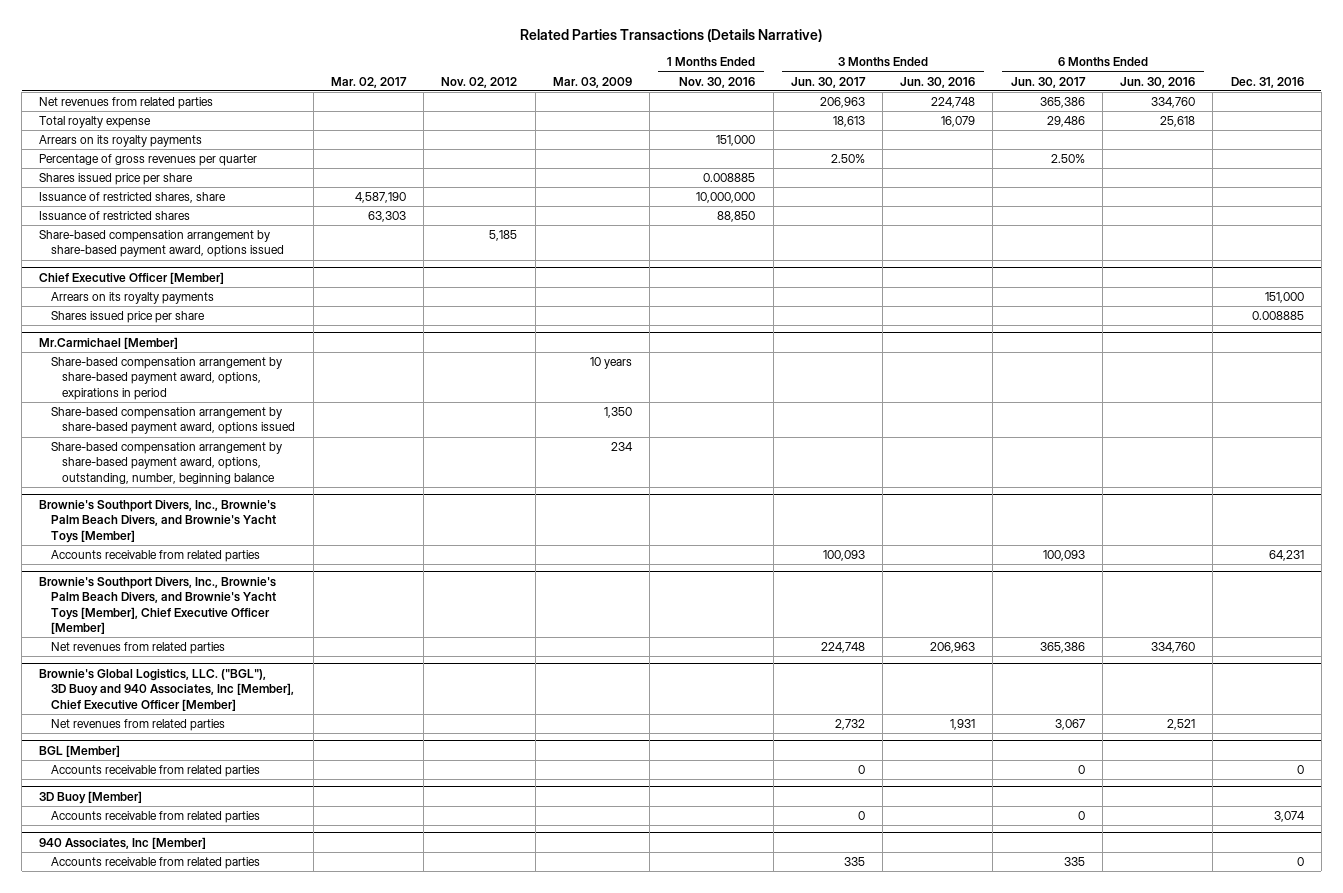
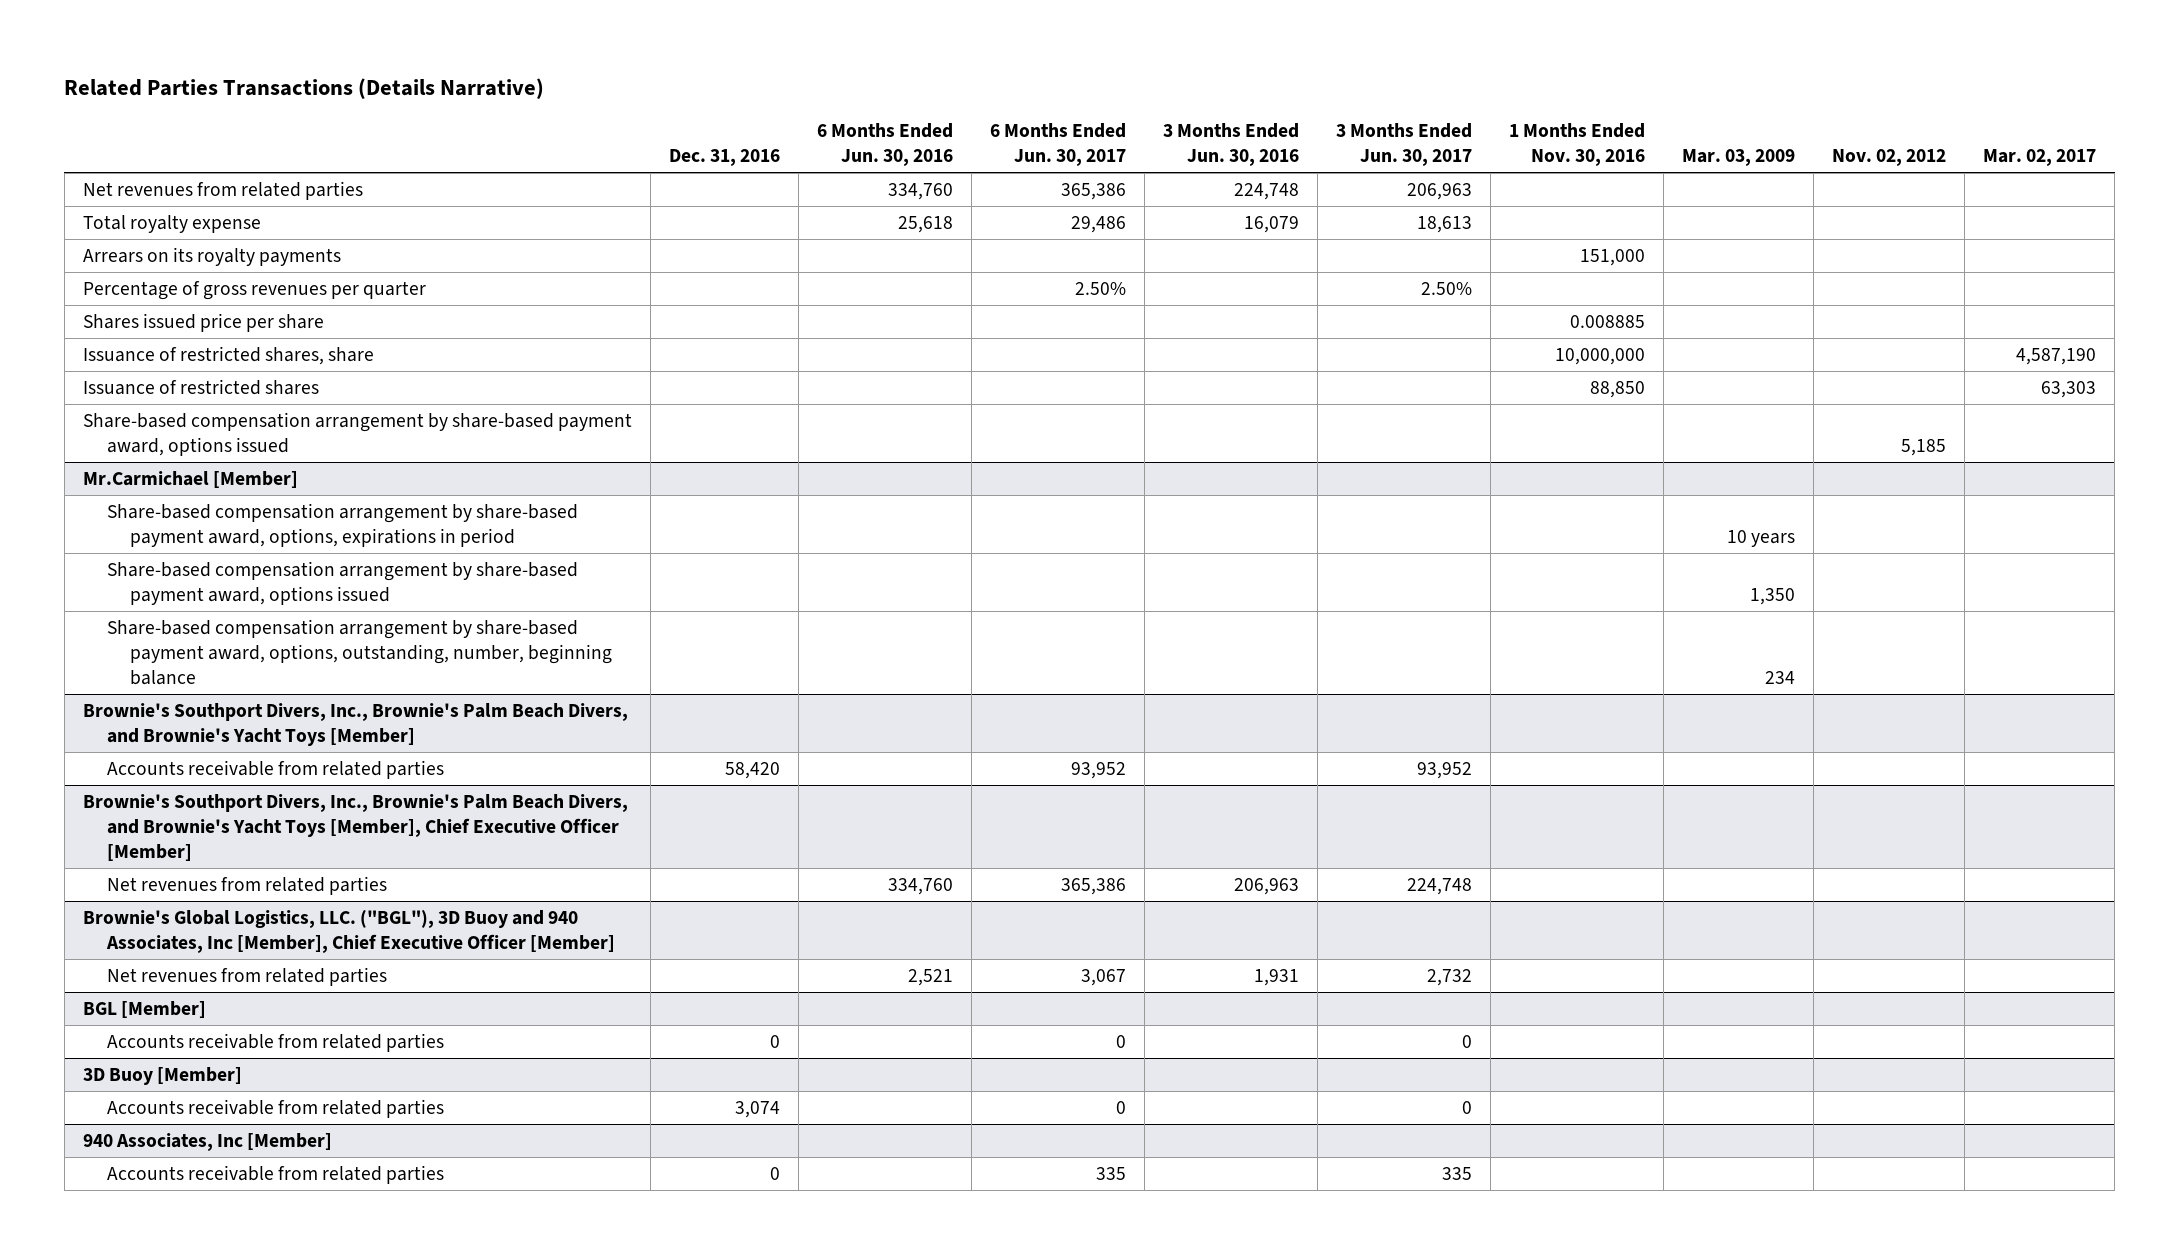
- | Mar. 02, 2017 | Nov. 02, 2012 | Mar. 03, 2009 | 1 Months Ended Nov. 30, 2016 | 3 Months Ended Jun. 30, 2017 | 3 Months Ended Jun. 30, 2016 | 6 Months Ended Jun. 30, 2017 | 6 Months Ended Jun. 30, 2016 | Dec. 31, 2016
+ | Dec. 31, 2016 | 6 Months Ended Jun. 30, 2016 | 6 Months Ended Jun. 30, 2017 | 3 Months Ended Jun. 30, 2016 | 3 Months Ended Jun. 30, 2017 | 1 Months Ended Nov. 30, 2016 | Mar. 03, 2009 | Nov. 02, 2012 | Mar. 02, 2017
- Chief Executive Officer [Member]
- Arrears on its royalty payments | | | | | | | | | 151,000
- Shares issued price per share | | | | | | | | | 0.008885
@ Brownie's Southport Divers, Inc., Brownie's Palm Beach Divers, and Brownie's Yacht Toys [Member]
- Accounts receivable from related parties | | | | | 100,093 | | 100,093 | | 64,231
+ Accounts receivable from related parties | 58,420 | | 93,952 | | 93,952 | | | |

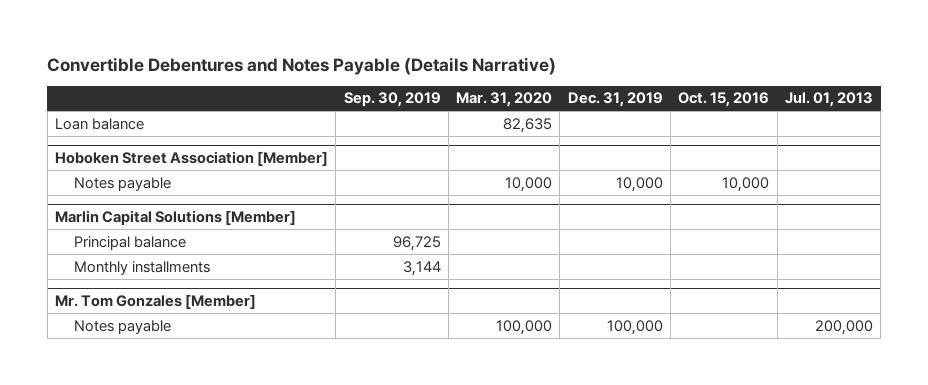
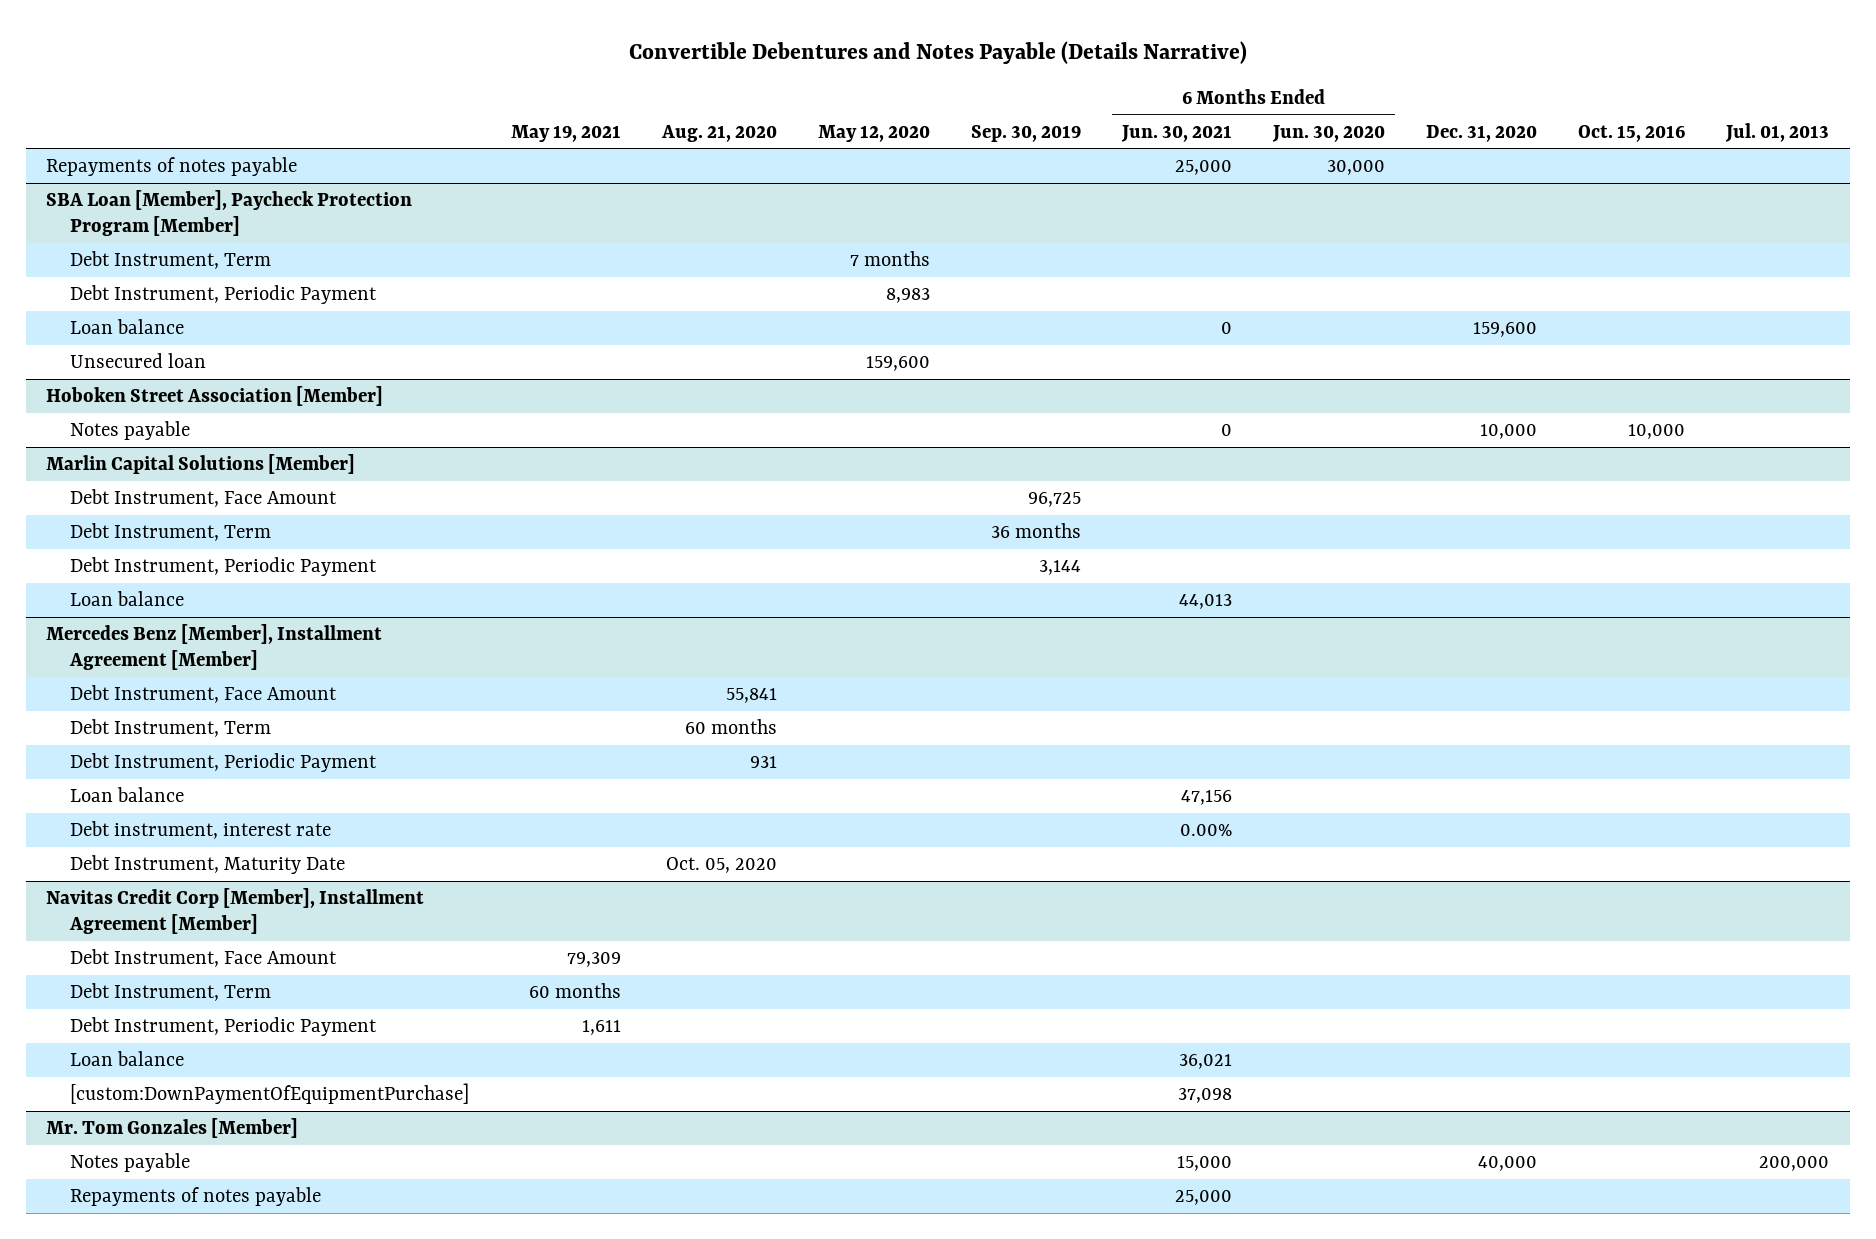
- | Sep. 30, 2019 | Mar. 31, 2020 | Dec. 31, 2019 | Oct. 15, 2016 | Jul. 01, 2013
+ | May 19, 2021 | Aug. 21, 2020 | May 12, 2020 | Sep. 30, 2019 | 6 Months Ended Jun. 30, 2021 | 6 Months Ended Jun. 30, 2020 | Dec. 31, 2020 | Oct. 15, 2016 | Jul. 01, 2013
- Loan balance | | 82,635 | | |
+ Repayments of notes payable | | | | | 25,000 | 30,000 | | |
+ SBA Loan [Member], Paycheck Protection Program [Member]
+ Debt Instrument, Term | | | 7 months | | | | | |
+ Debt Instrument, Periodic Payment | | | 8,983 | | | | | |
+ Loan balance | | | | | 0 | | 159,600 | |
+ Unsecured loan | | | 159,600 | | | | | |
@ Marlin Capital Solutions [Member]
- Principal balance | 96,725 | | | |
- Monthly installments | 3,144 | | | |
+ Debt Instrument, Face Amount | | | | 96,725 | | | | |
+ Debt Instrument, Term | | | | 36 months | | | | |
+ Debt Instrument, Periodic Payment | | | | 3,144 | | | | |
+ Loan balance | | | | | 44,013 | | | |
+ Mercedes Benz [Member], Installment Agreement [Member]
+ Debt Instrument, Face Amount | | 55,841 | | | | | | |
+ Debt Instrument, Term | | 60 months | | | | | | |
+ Debt Instrument, Periodic Payment | | 931 | | | | | | |
+ Loan balance | | | | | 47,156 | | | |
+ Debt instrument, interest rate | | | | | 0.00% | | | |
+ Debt Instrument, Maturity Date | | Oct. 05, 2020 | | | | | | |
+ Navitas Credit Corp [Member], Installment Agreement [Member]
+ Debt Instrument, Face Amount | 79,309 | | | | | | | |
+ Debt Instrument, Term | 60 months | | | | | | | |
+ Debt Instrument, Periodic Payment | 1,611 | | | | | | | |
+ Loan balance | | | | | 36,021 | | | |
+ [custom:DownPaymentOfEquipmentPurchase] | | | | | 37,098 | | | |
@ Mr. Tom Gonzales [Member]
+ Repayments of notes payable | | | | | 25,000 | | | |

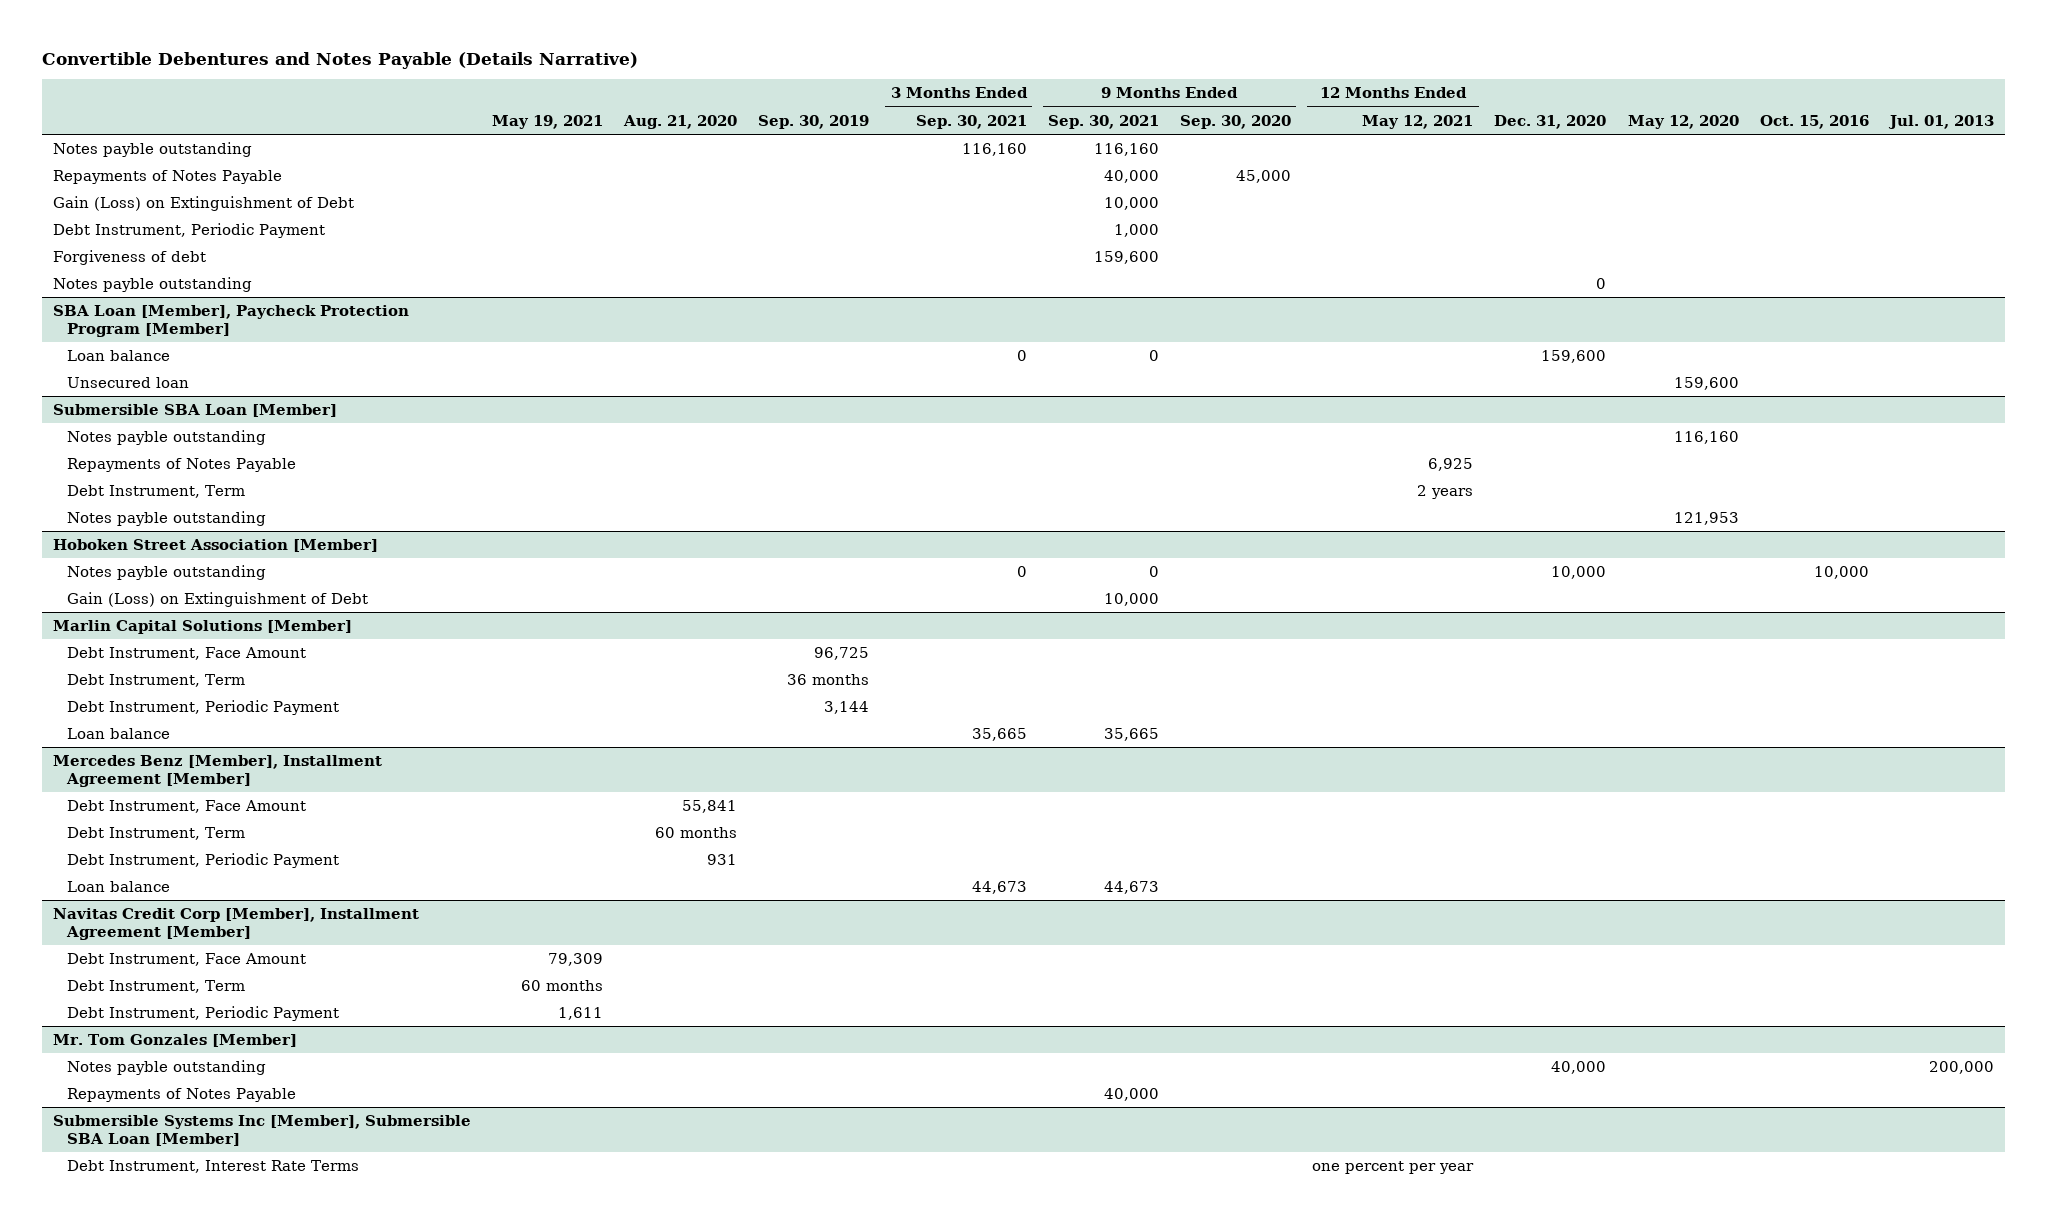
- | May 19, 2021 | Aug. 21, 2020 | May 12, 2020 | Sep. 30, 2019 | 6 Months Ended Jun. 30, 2021 | 6 Months Ended Jun. 30, 2020 | Dec. 31, 2020 | Oct. 15, 2016 | Jul. 01, 2013
+ | May 19, 2021 | Aug. 21, 2020 | Sep. 30, 2019 | 3 Months Ended Sep. 30, 2021 | 9 Months Ended Sep. 30, 2021 | 9 Months Ended Sep. 30, 2020 | 12 Months Ended May 12, 2021 | Dec. 31, 2020 | May 12, 2020 | Oct. 15, 2016 | Jul. 01, 2013
- Repayments of notes payable | | | | | 25,000 | 30,000 | | |
+ Notes payble outstanding | | | | 116,160 | 116,160 | | | | | |
+ Repayments of Notes Payable | | | | | 40,000 | 45,000 | | | | |
+ Gain (Loss) on Extinguishment of Debt | | | | | 10,000 | | | | | |
+ Debt Instrument, Periodic Payment | | | | | 1,000 | | | | | |
+ Forgiveness of debt | | | | | 159,600 | | | | | |
+ Notes payble outstanding | | | | | | | | 0 | | |
@ SBA Loan [Member], Paycheck Protection Program [Member]
- Debt Instrument, Term | | | 7 months | | | | | |
- Debt Instrument, Periodic Payment | | | 8,983 | | | | | |
+ Submersible SBA Loan [Member]
+ Notes payble outstanding | | | | | | | | | 116,160 | |
+ Repayments of Notes Payable | | | | | | | 6,925 | | | |
+ Debt Instrument, Term | | | | | | | 2 years | | | |
+ Notes payble outstanding | | | | | | | | | 121,953 | |
@ Hoboken Street Association [Member]
- Notes payable | | | | | 0 | | 10,000 | 10,000 |
+ Notes payble outstanding | | | | 0 | 0 | | | 10,000 | | 10,000 |
+ Gain (Loss) on Extinguishment of Debt | | | | | 10,000 | | | | | |
@ Mercedes Benz [Member], Installment Agreement [Member]
- Debt instrument, interest rate | | | | | 0.00% | | | |
- Debt Instrument, Maturity Date | | Oct. 05, 2020 | | | | | | |
@ Navitas Credit Corp [Member], Installment Agreement [Member]
- Loan balance | | | | | 36,021 | | | |
- [custom:DownPaymentOfEquipmentPurchase] | | | | | 37,098 | | | |
@ Mr. Tom Gonzales [Member]
- Notes payable | | | | | 15,000 | | 40,000 | | 200,000
- Repayments of notes payable | | | | | 25,000 | | | |
+ Notes payble outstanding | | | | | | | | 40,000 | | | 200,000
+ Repayments of Notes Payable | | | | | 40,000 | | | | | |
+ Submersible Systems Inc [Member], Submersible SBA Loan [Member]
+ Debt Instrument, Interest Rate Terms | | | | | | | one percent per year | | | |

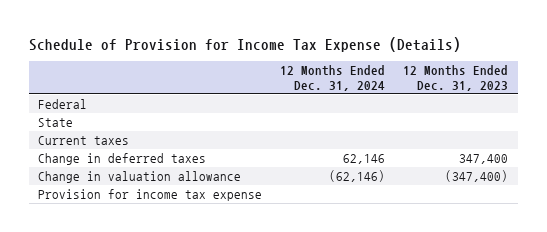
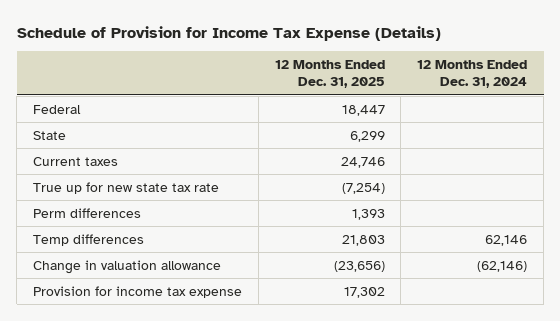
- | 12 Months Ended Dec. 31, 2024 | 12 Months Ended Dec. 31, 2023
+ | 12 Months Ended Dec. 31, 2025 | 12 Months Ended Dec. 31, 2024
- Change in deferred taxes | 62,146 | 347,400
+ True up for new state tax rate | (7,254) |
+ Perm differences | 1,393 |
+ Temp differences | 21,803 | 62,146

